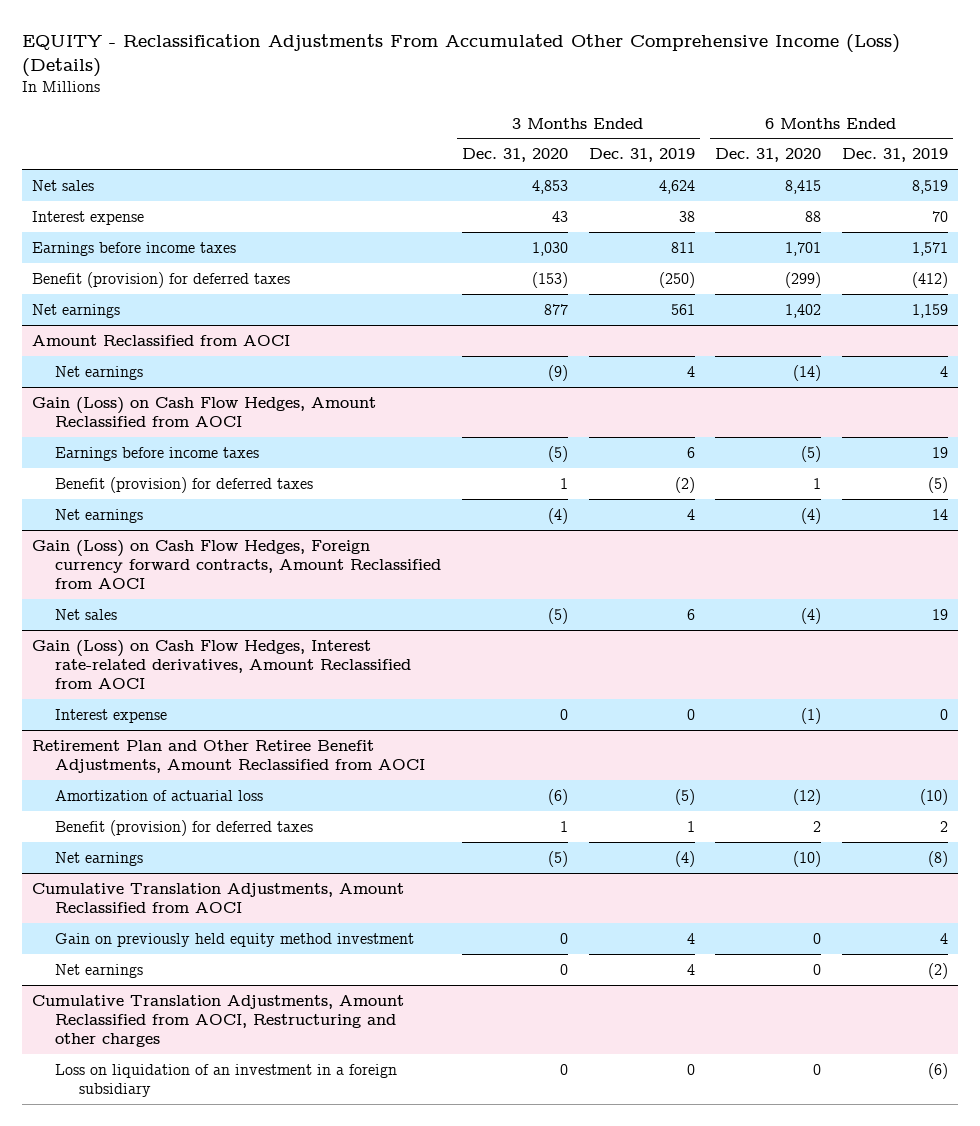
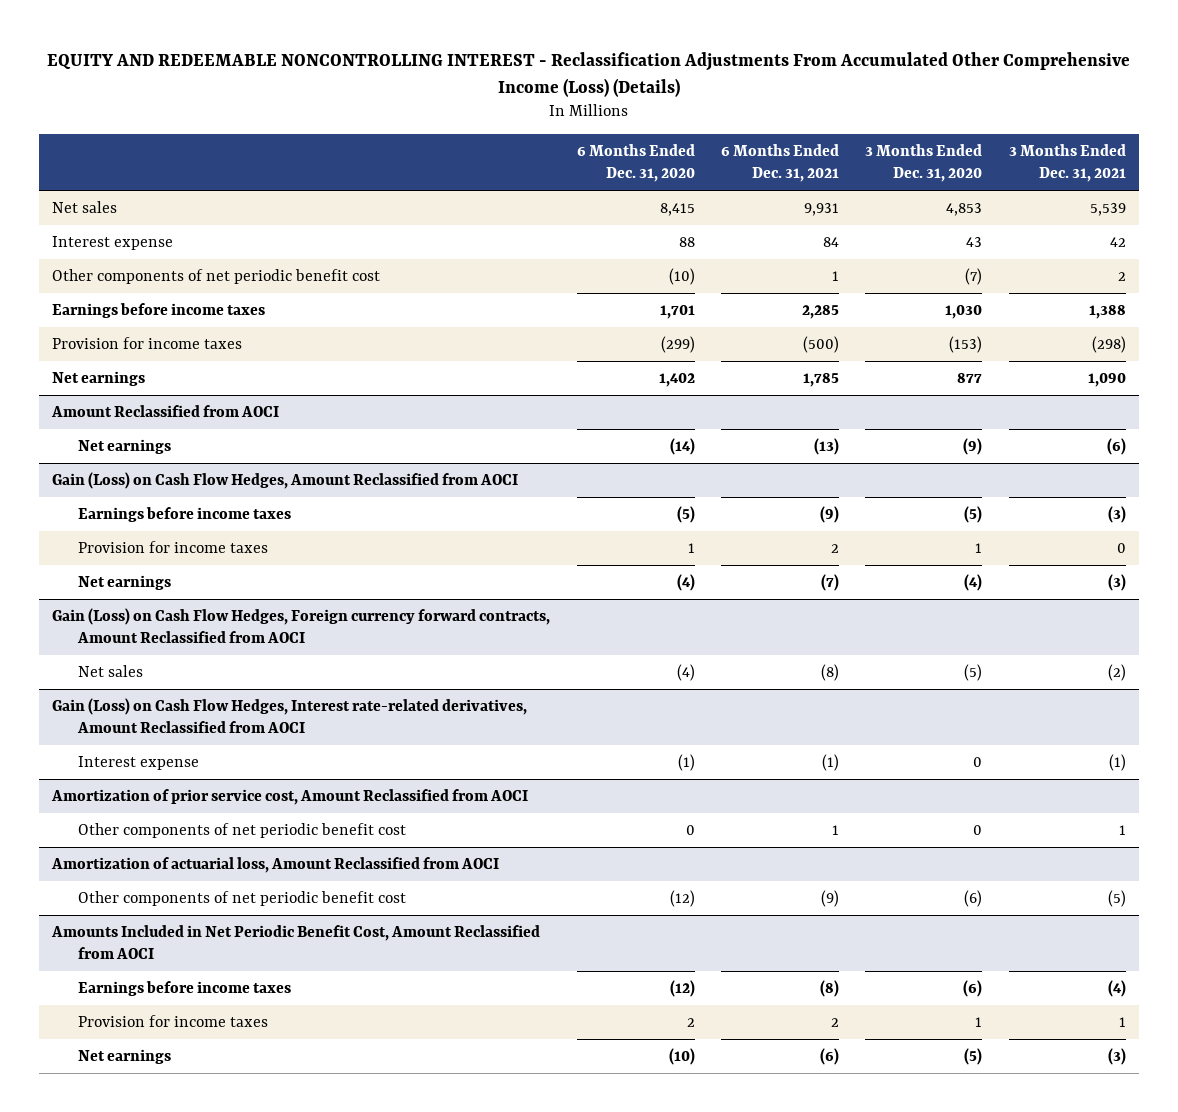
- EQUITY - Reclassification Adjustments From Accumulated Other Comprehensive Income (Loss) (Details)
+ EQUITY AND REDEEMABLE NONCONTROLLING INTEREST - Reclassification Adjustments From Accumulated Other Comprehensive Income (Loss) (Details)
- | 3 Months Ended Dec. 31, 2020 | 3 Months Ended Dec. 31, 2019 | 6 Months Ended Dec. 31, 2020 | 6 Months Ended Dec. 31, 2019
+ | 6 Months Ended Dec. 31, 2020 | 6 Months Ended Dec. 31, 2021 | 3 Months Ended Dec. 31, 2020 | 3 Months Ended Dec. 31, 2021
+ Other components of net periodic benefit cost | (10) | 1 | (7) | 2
- Benefit (provision) for deferred taxes | (153) | (250) | (299) | (412)
+ Provision for income taxes | (299) | (500) | (153) | (298)
@ Gain (Loss) on Cash Flow Hedges, Amount Reclassified from AOCI
- Benefit (provision) for deferred taxes | 1 | (2) | 1 | (5)
+ Provision for income taxes | 1 | 2 | 1 | 0
- Retirement Plan and Other Retiree Benefit Adjustments, Amount Reclassified from AOCI
- Amortization of actuarial loss | (6) | (5) | (12) | (10)
- Benefit (provision) for deferred taxes | 1 | 1 | 2 | 2
+ Amortization of prior service cost, Amount Reclassified from AOCI
+ Other components of net periodic benefit cost | 0 | 1 | 0 | 1
+ Amortization of actuarial loss, Amount Reclassified from AOCI
+ Other components of net periodic benefit cost | (12) | (9) | (6) | (5)
+ Amounts Included in Net Periodic Benefit Cost, Amount Reclassified from AOCI
+ Earnings before income taxes | (12) | (8) | (6) | (4)
+ Provision for income taxes | 2 | 2 | 1 | 1
- Cumulative Translation Adjustments, Amount Reclassified from AOCI
- Gain on previously held equity method investment | 0 | 4 | 0 | 4
- Net earnings | 0 | 4 | 0 | (2)
- Cumulative Translation Adjustments, Amount Reclassified from AOCI, Restructuring and other charges
- Loss on liquidation of an investment in a foreign subsidiary | 0 | 0 | 0 | (6)

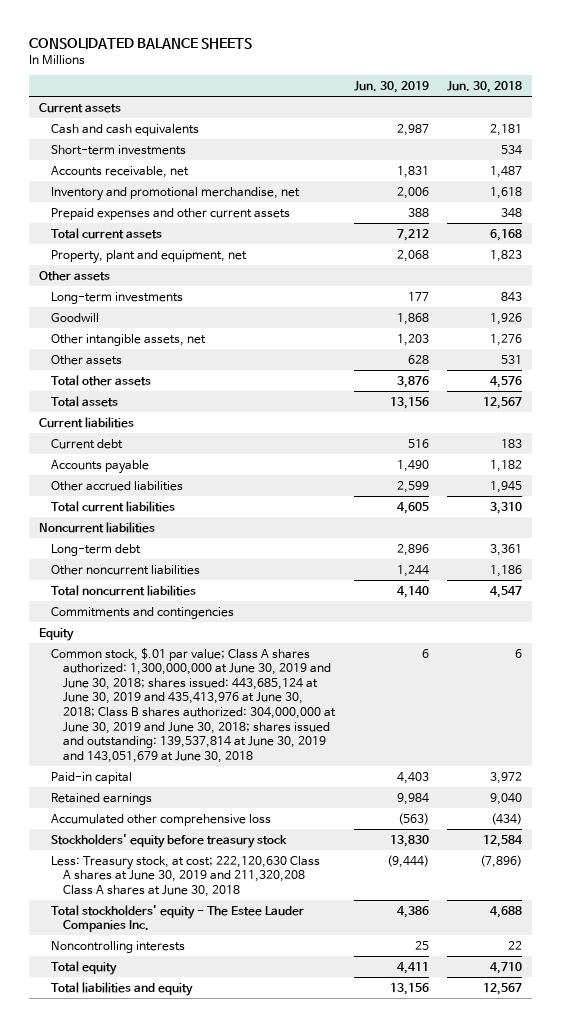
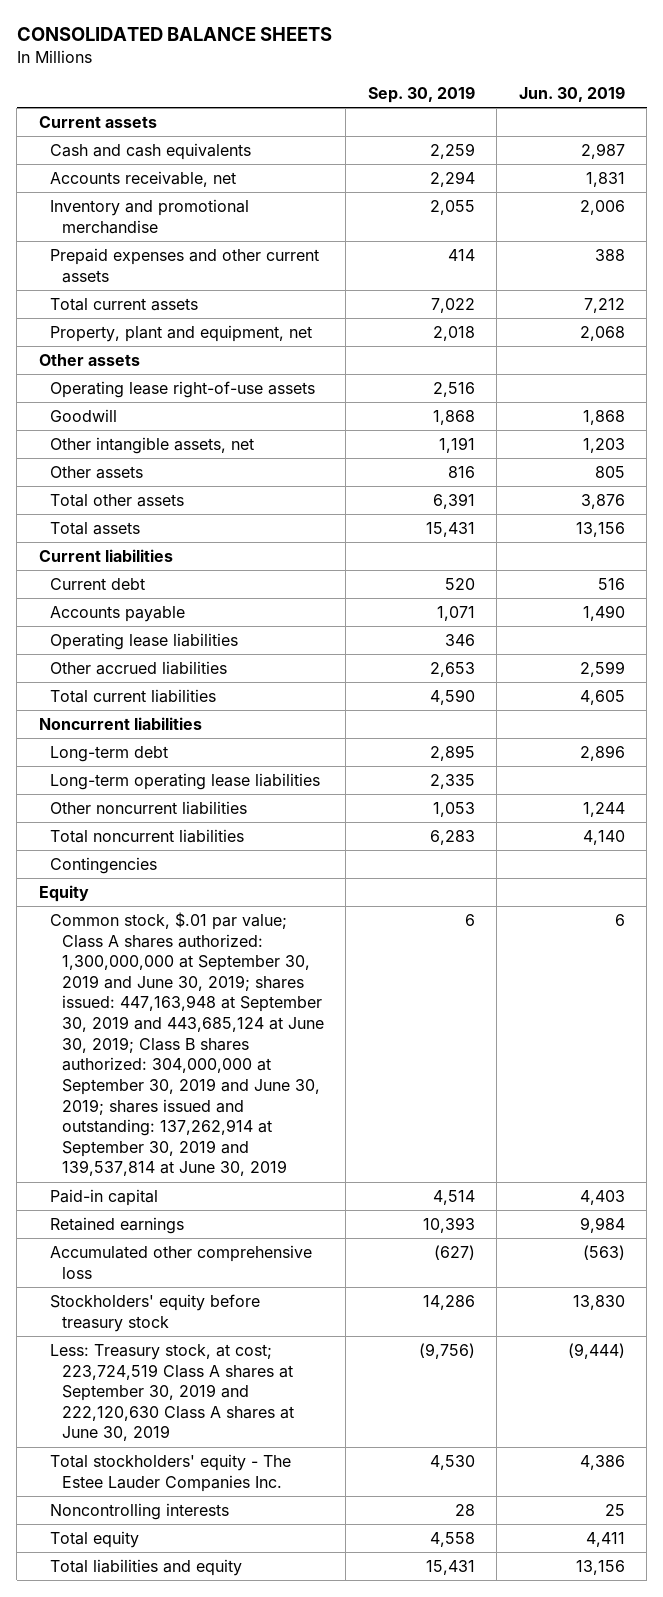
- | Jun. 30, 2019 | Jun. 30, 2018
+ | Sep. 30, 2019 | Jun. 30, 2019
- Short-term investments | | 534
- Inventory and promotional merchandise, net | 2,006 | 1,618
+ Inventory and promotional merchandise | 2,055 | 2,006
- Long-term investments | 177 | 843
+ Operating lease right-of-use assets | 2,516 |
- Other assets | 628 | 531
+ Other assets | 816 | 805
+ Operating lease liabilities | 346 |
+ Long-term operating lease liabilities | 2,335 |
- Commitments and contingencies
+ Contingencies
- Common stock, $.01 par value; Class A shares authorized: 1,300,000,000 at June 30, 2019 and June 30, 2018; shares issued: 443,685,124 at June 30, 2019 and 435,413,976 at June 30, 2018; Class B shares authorized: 304,000,000 at June 30, 2019 and June 30, 2018; shares issued and outstanding: 139,537,814 at June 30, 2019 and 143,051,679 at June 30, 2018 | 6 | 6
+ Common stock, $.01 par value; Class A shares authorized: 1,300,000,000 at September 30, 2019 and June 30, 2019; shares issued: 447,163,948 at September 30, 2019 and 443,685,124 at June 30, 2019; Class B shares authorized: 304,000,000 at September 30, 2019 and June 30, 2019; shares issued and outstanding: 137,262,914 at September 30, 2019 and 139,537,814 at June 30, 2019 | 6 | 6
- Less: Treasury stock, at cost; 222,120,630 Class A shares at June 30, 2019 and 211,320,208 Class A shares at June 30, 2018 | (9,444) | (7,896)
+ Less: Treasury stock, at cost; 223,724,519 Class A shares at September 30, 2019 and 222,120,630 Class A shares at June 30, 2019 | (9,756) | (9,444)

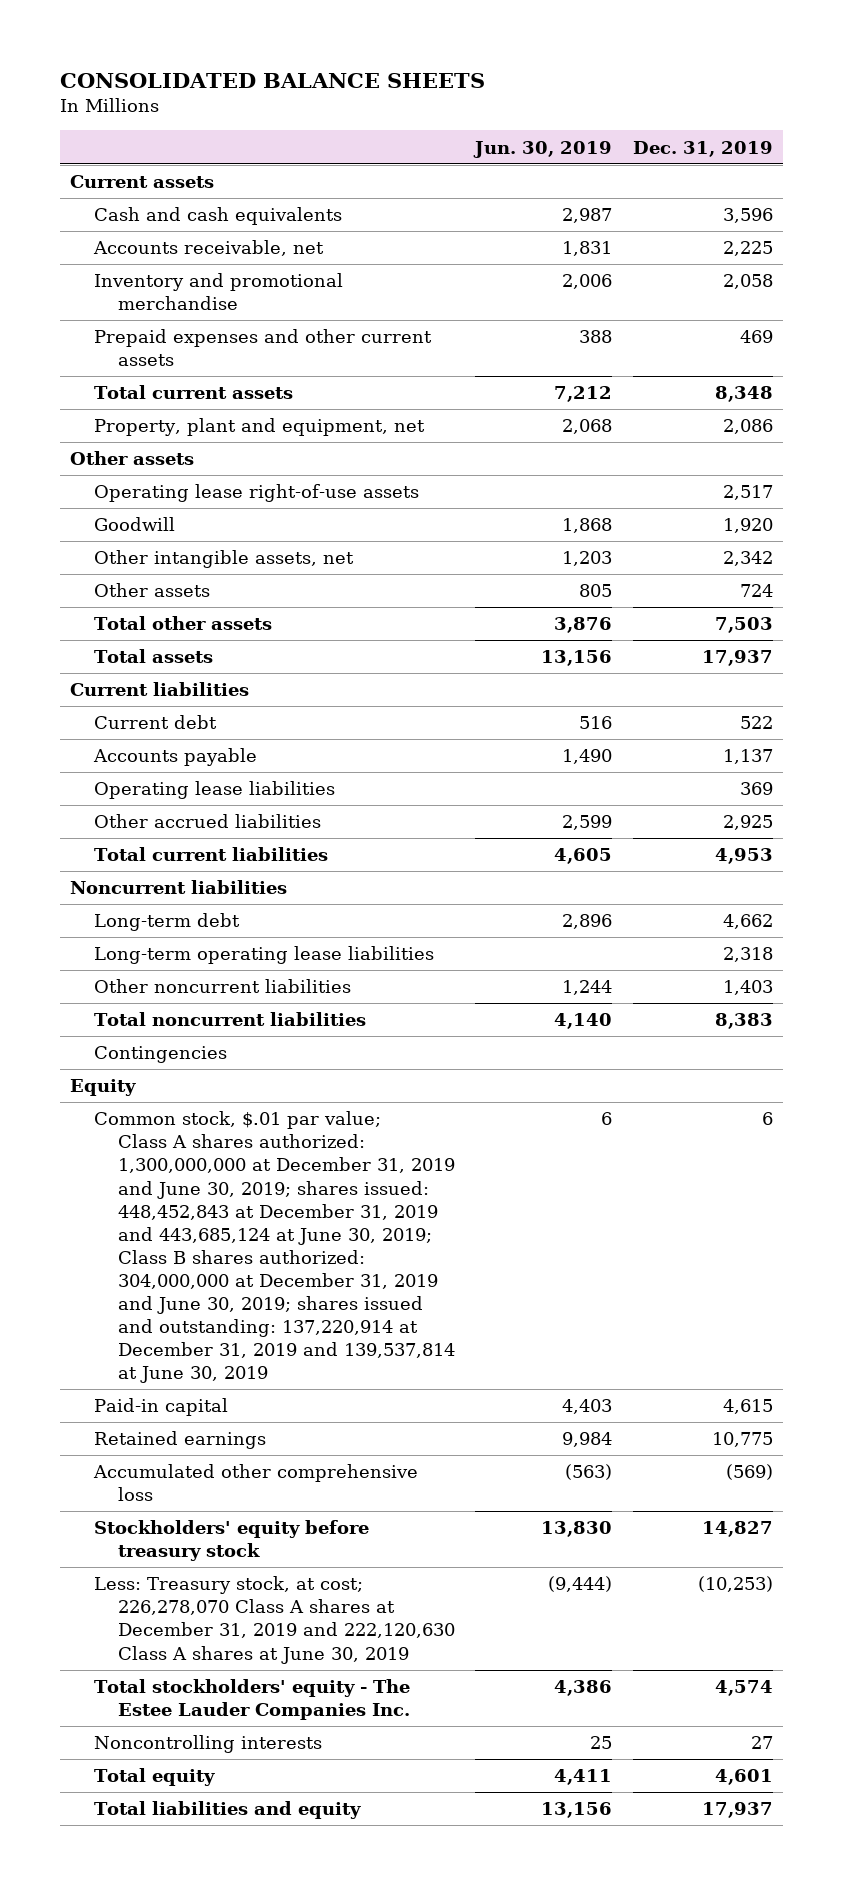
- | Sep. 30, 2019 | Jun. 30, 2019
+ | Jun. 30, 2019 | Dec. 31, 2019
- Common stock, $.01 par value; Class A shares authorized: 1,300,000,000 at September 30, 2019 and June 30, 2019; shares issued: 447,163,948 at September 30, 2019 and 443,685,124 at June 30, 2019; Class B shares authorized: 304,000,000 at September 30, 2019 and June 30, 2019; shares issued and outstanding: 137,262,914 at September 30, 2019 and 139,537,814 at June 30, 2019 | 6 | 6
+ Common stock, $.01 par value; Class A shares authorized: 1,300,000,000 at December 31, 2019 and June 30, 2019; shares issued: 448,452,843 at December 31, 2019 and 443,685,124 at June 30, 2019; Class B shares authorized: 304,000,000 at December 31, 2019 and June 30, 2019; shares issued and outstanding: 137,220,914 at December 31, 2019 and 139,537,814 at June 30, 2019 | 6 | 6
- Less: Treasury stock, at cost; 223,724,519 Class A shares at September 30, 2019 and 222,120,630 Class A shares at June 30, 2019 | (9,756) | (9,444)
+ Less: Treasury stock, at cost; 226,278,070 Class A shares at December 31, 2019 and 222,120,630 Class A shares at June 30, 2019 | (9,444) | (10,253)

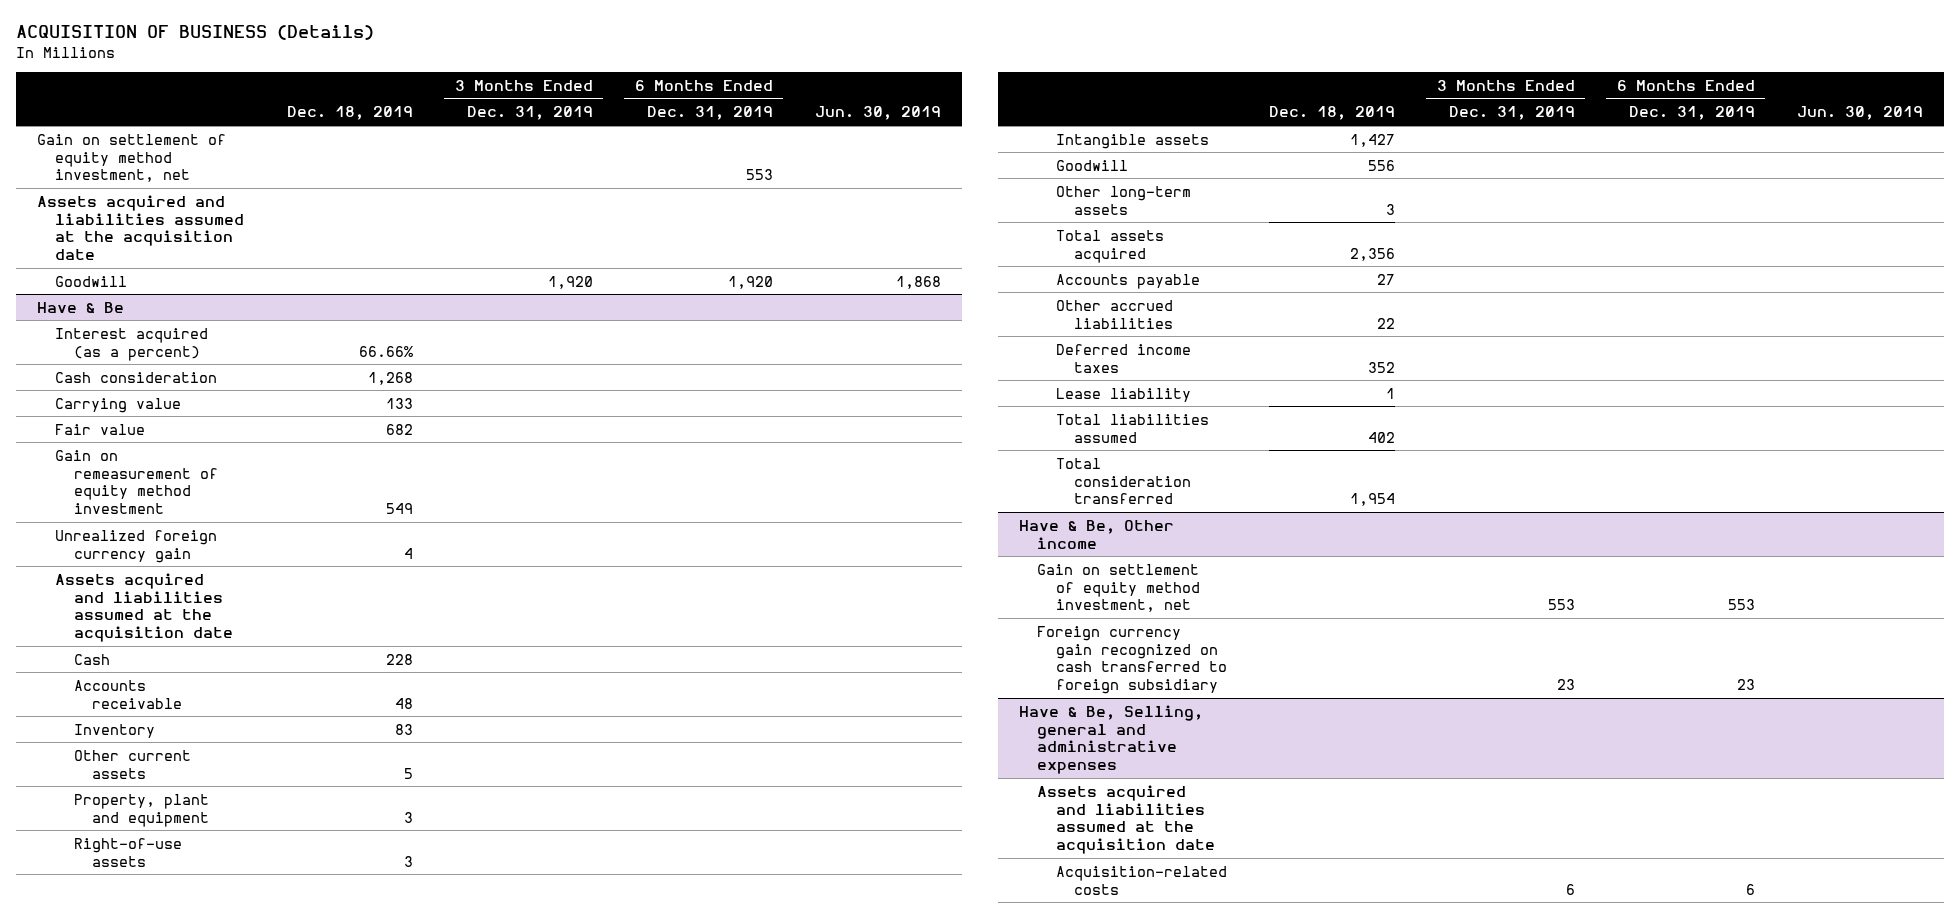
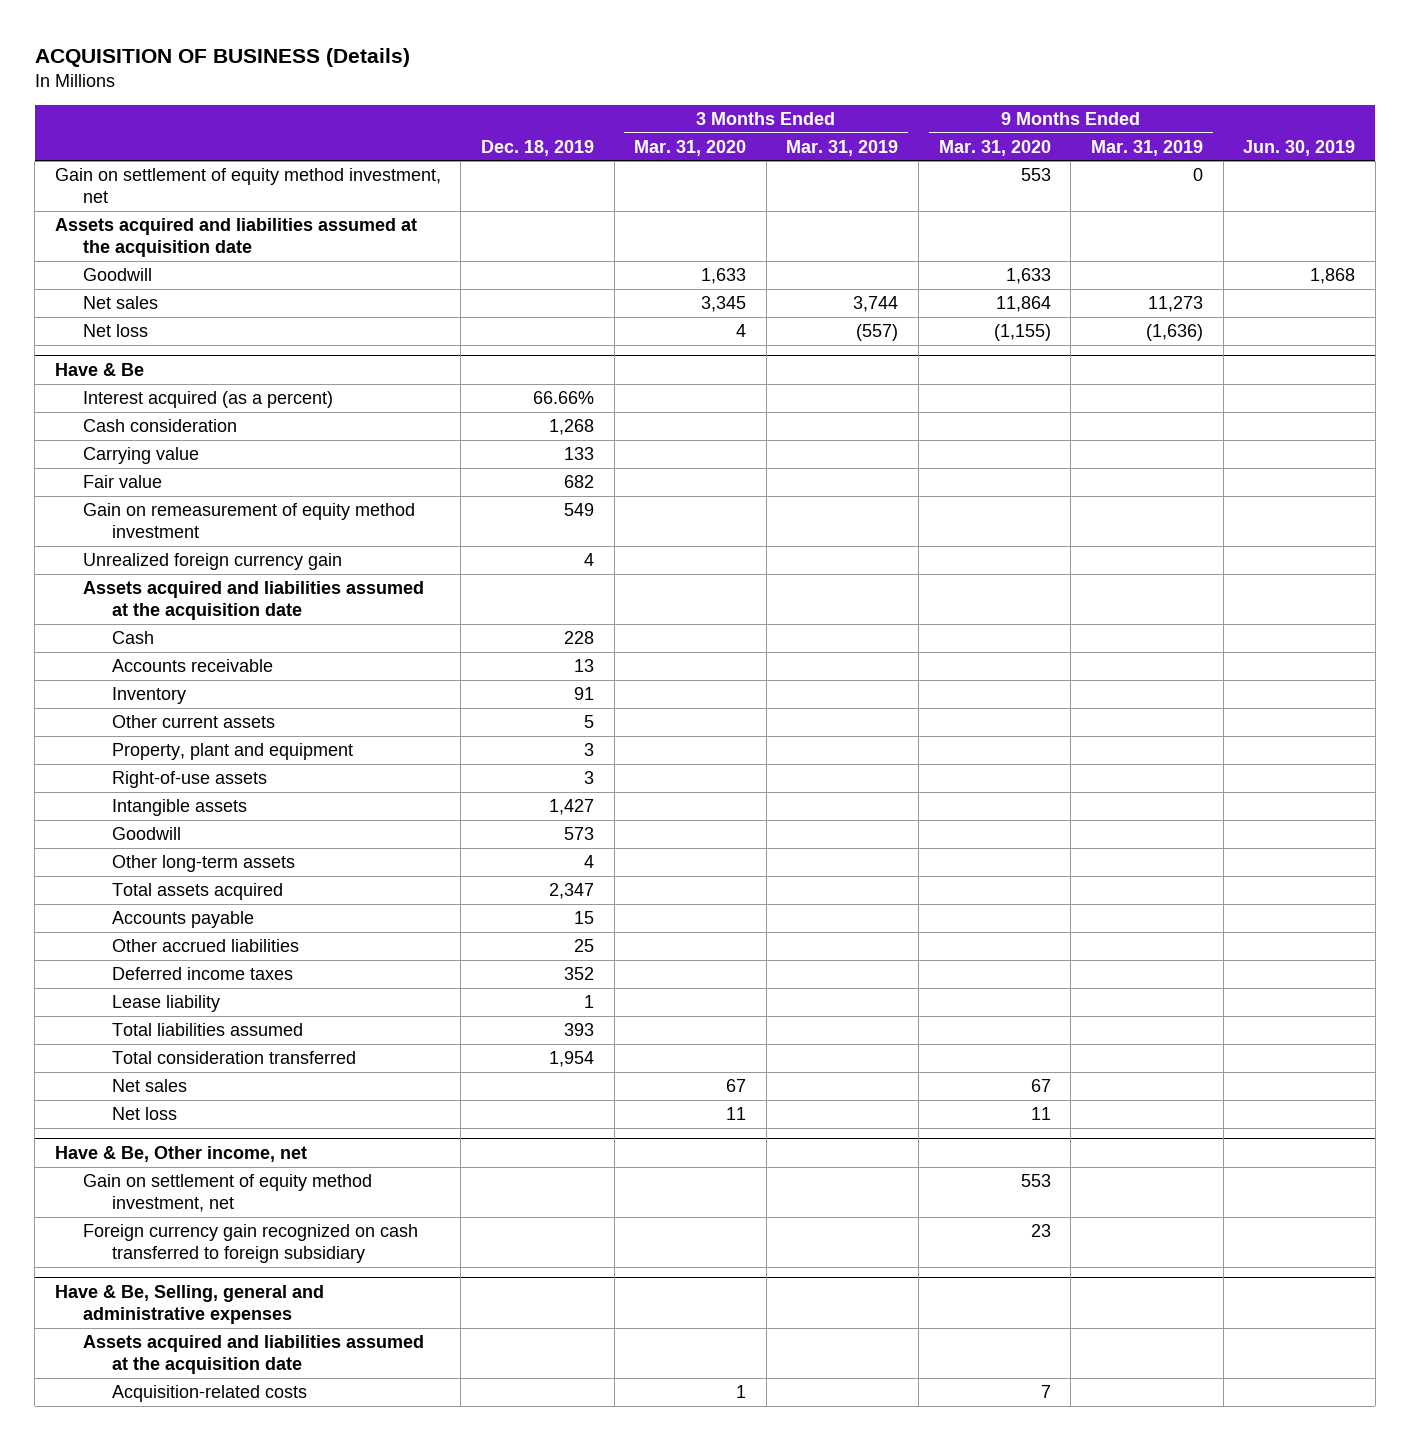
- | Dec. 18, 2019 | 3 Months Ended Dec. 31, 2019 | 6 Months Ended Dec. 31, 2019 | Jun. 30, 2019
+ | Dec. 18, 2019 | 3 Months Ended Mar. 31, 2020 | 3 Months Ended Mar. 31, 2019 | 9 Months Ended Mar. 31, 2020 | 9 Months Ended Mar. 31, 2019 | Jun. 30, 2019
+ Net sales | | 3,345 | 3,744 | 11,864 | 11,273 |
+ Net loss | | 4 | (557) | (1,155) | (1,636) |
@ Have & Be
- Accounts receivable | 48 | | |
- Inventory | 83 | | |
+ Accounts receivable | 13 | | | | |
+ Inventory | 91 | | | | |
- Goodwill | 556 | | |
- Other long-term assets | 3 | | |
- Total assets acquired | 2,356 | | |
- Accounts payable | 27 | | |
- Other accrued liabilities | 22 | | |
+ Goodwill | 573 | | | | |
+ Other long-term assets | 4 | | | | |
+ Total assets acquired | 2,347 | | | | |
+ Accounts payable | 15 | | | | |
+ Other accrued liabilities | 25 | | | | |
- Total liabilities assumed | 402 | | |
+ Total liabilities assumed | 393 | | | | |
- Have & Be, Other income
@ Have & Be
+ Net sales | | 67 | | 67 | |
+ Net loss | | 11 | | 11 | |
+ Have & Be, Other income, net

